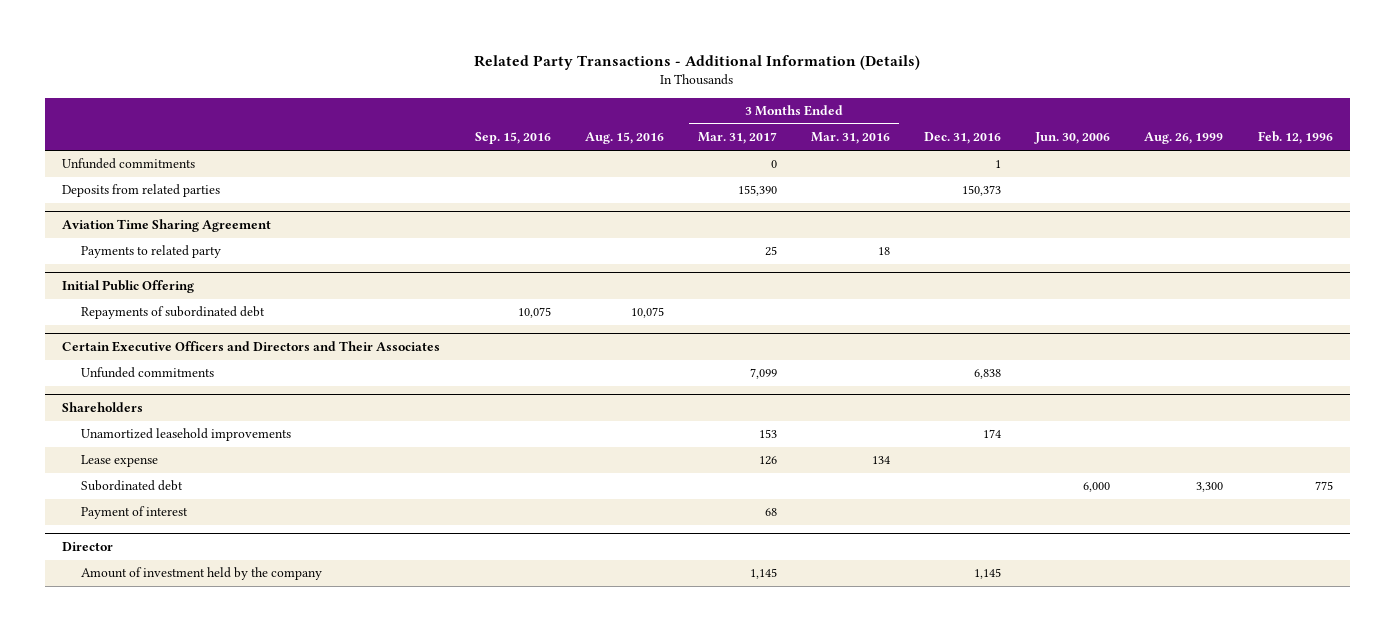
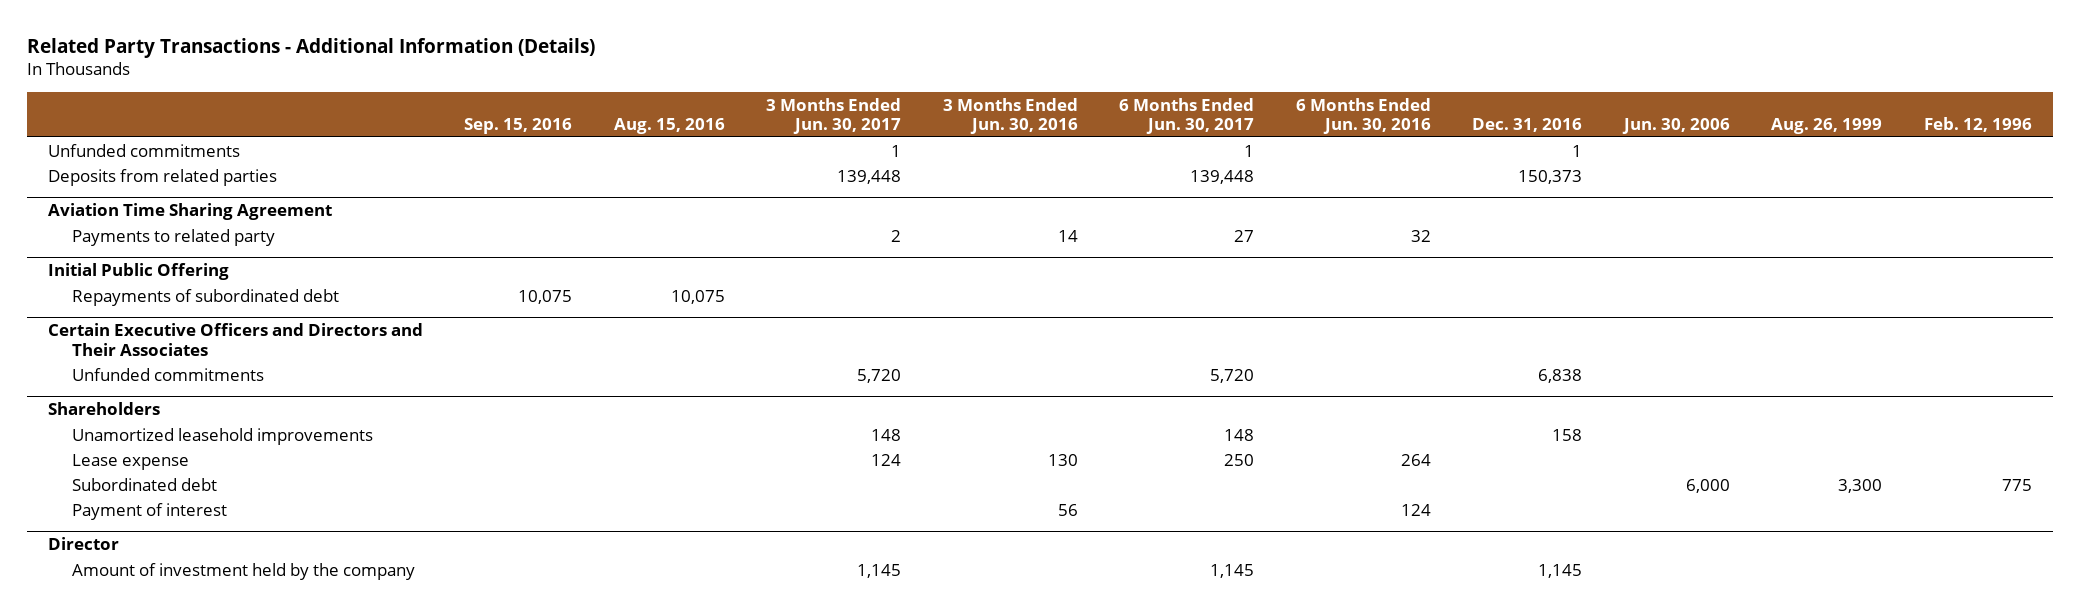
- | Sep. 15, 2016 | Aug. 15, 2016 | 3 Months Ended Mar. 31, 2017 | 3 Months Ended Mar. 31, 2016 | Dec. 31, 2016 | Jun. 30, 2006 | Aug. 26, 1999 | Feb. 12, 1996
+ | Sep. 15, 2016 | Aug. 15, 2016 | 3 Months Ended Jun. 30, 2017 | 3 Months Ended Jun. 30, 2016 | 6 Months Ended Jun. 30, 2017 | 6 Months Ended Jun. 30, 2016 | Dec. 31, 2016 | Jun. 30, 2006 | Aug. 26, 1999 | Feb. 12, 1996
@ Shareholders
- Unamortized leasehold improvements | | | 153 | | 174 | | |
+ Unamortized leasehold improvements | | | 148 | | 148 | | 158 | | |

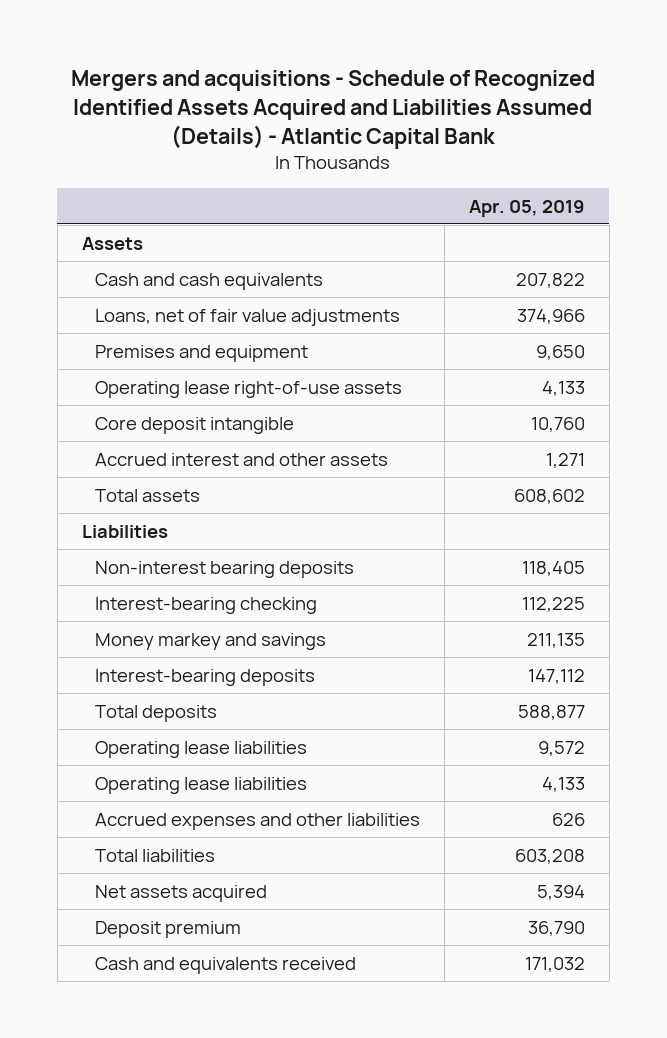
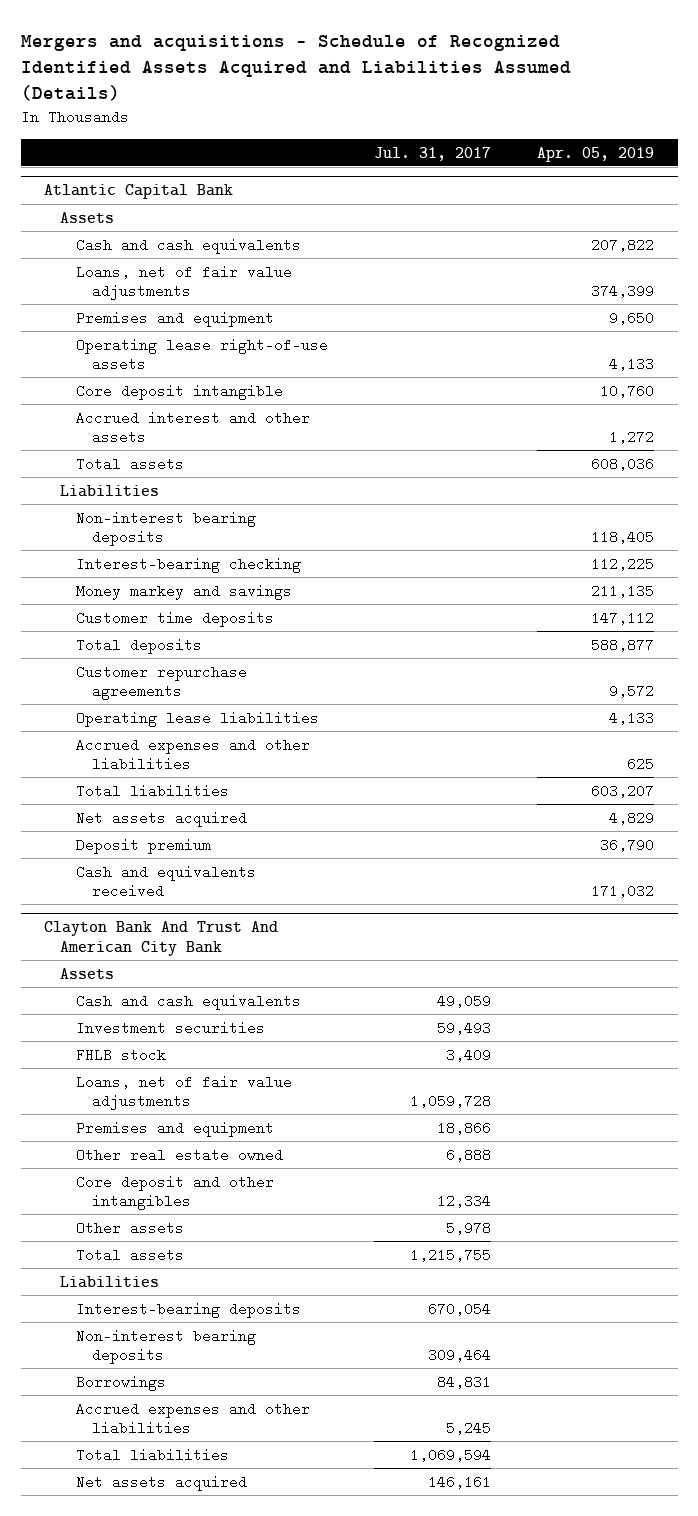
- Mergers and acquisitions - Schedule of Recognized Identified Assets Acquired and Liabilities Assumed (Details) - Atlantic Capital Bank
+ Mergers and acquisitions - Schedule of Recognized Identified Assets Acquired and Liabilities Assumed (Details)
- | Apr. 05, 2019
+ | Jul. 31, 2017 | Apr. 05, 2019
+ Atlantic Capital Bank
- Loans, net of fair value adjustments | 374,966
+ Loans, net of fair value adjustments | | 374,399
- Accrued interest and other assets | 1,271
- Total assets | 608,602
+ Accrued interest and other assets | | 1,272
+ Total assets | | 608,036
- Interest-bearing deposits | 147,112
+ Customer time deposits | | 147,112
- Operating lease liabilities | 9,572
+ Customer repurchase agreements | | 9,572
- Accrued expenses and other liabilities | 626
- Total liabilities | 603,208
- Net assets acquired | 5,394
+ Accrued expenses and other liabilities | | 625
+ Total liabilities | | 603,207
+ Net assets acquired | | 4,829
+ Clayton Bank And Trust And American City Bank
+ Assets
+ Cash and cash equivalents | 49,059 |
+ Investment securities | 59,493 |
+ FHLB stock | 3,409 |
+ Loans, net of fair value adjustments | 1,059,728 |
+ Premises and equipment | 18,866 |
+ Other real estate owned | 6,888 |
+ Core deposit and other intangibles | 12,334 |
+ Other assets | 5,978 |
+ Total assets | 1,215,755 |
+ Liabilities
+ Interest-bearing deposits | 670,054 |
+ Non-interest bearing deposits | 309,464 |
+ Borrowings | 84,831 |
+ Accrued expenses and other liabilities | 5,245 |
+ Total liabilities | 1,069,594 |
+ Net assets acquired | 146,161 |

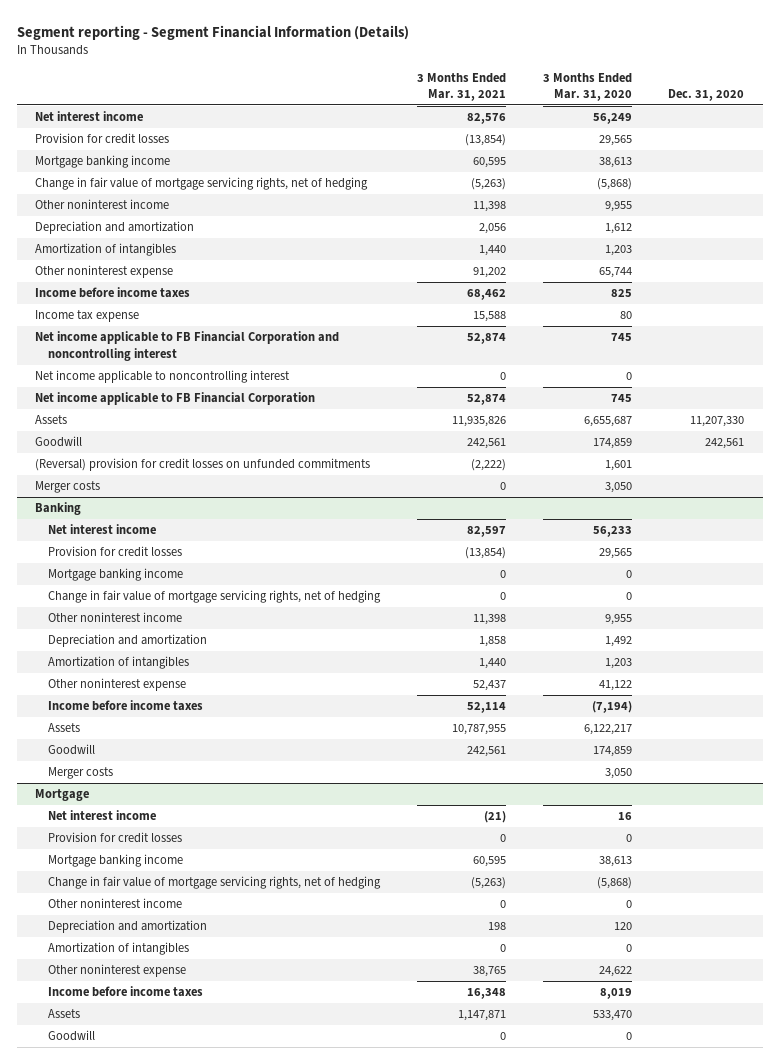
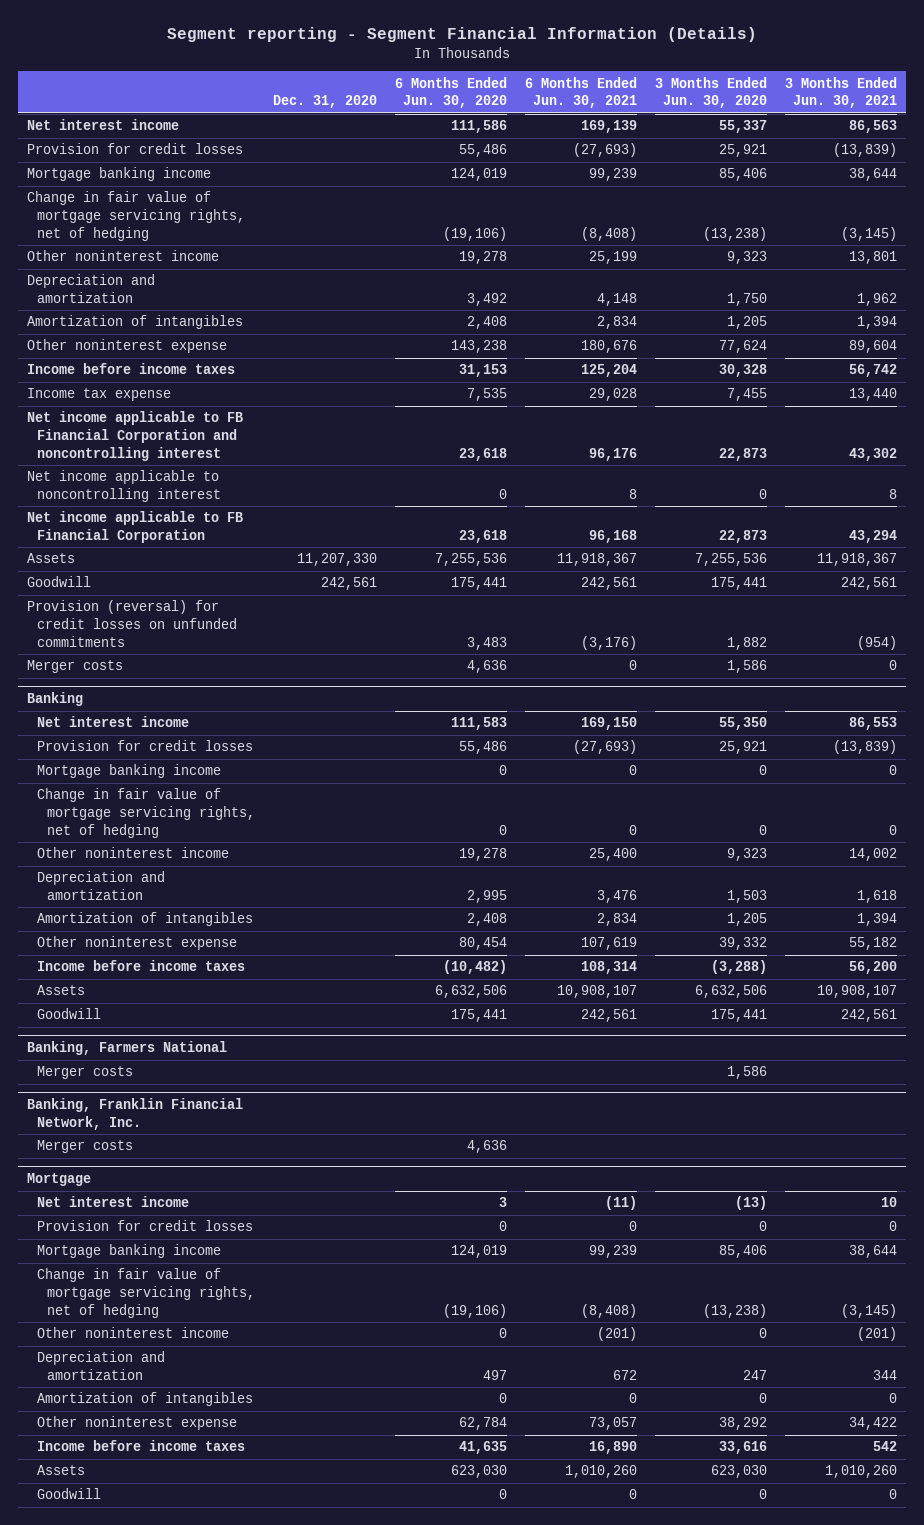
- | 3 Months Ended Mar. 31, 2021 | 3 Months Ended Mar. 31, 2020 | Dec. 31, 2020
+ | Dec. 31, 2020 | 6 Months Ended Jun. 30, 2020 | 6 Months Ended Jun. 30, 2021 | 3 Months Ended Jun. 30, 2020 | 3 Months Ended Jun. 30, 2021
- (Reversal) provision for credit losses on unfunded commitments | (2,222) | 1,601 |
+ Provision (reversal) for credit losses on unfunded commitments | | 3,483 | (3,176) | 1,882 | (954)
@ Banking
- Merger costs | | 3,050 |
+ Banking, Farmers National
+ Merger costs | | | | 1,586 |
+ Banking, Franklin Financial Network, Inc.
+ Merger costs | | 4,636 | | |

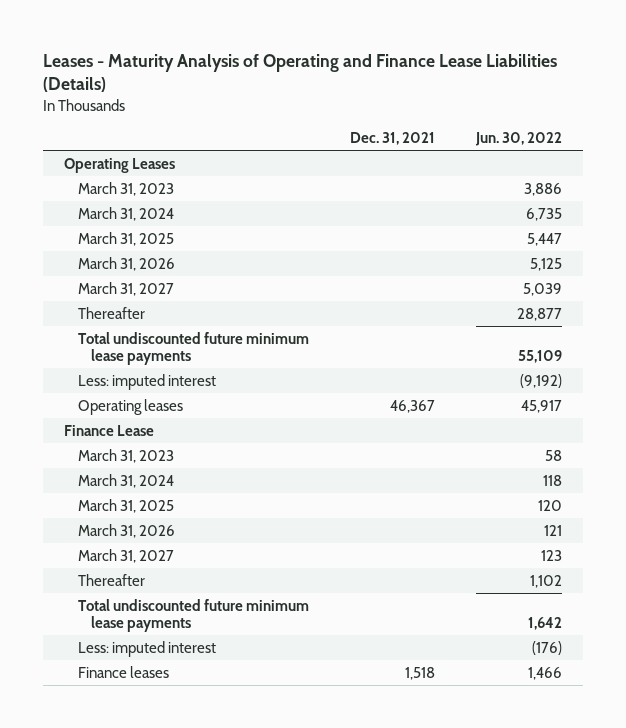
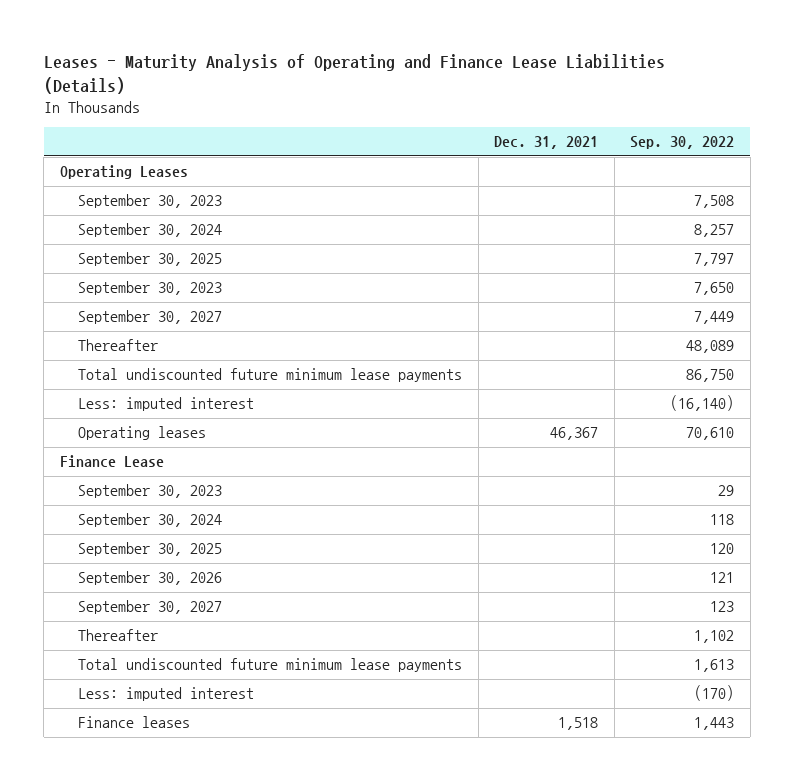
- | Dec. 31, 2021 | Jun. 30, 2022
+ | Dec. 31, 2021 | Sep. 30, 2022
- March 31, 2023 | | 3,886
- March 31, 2024 | | 6,735
- March 31, 2025 | | 5,447
- March 31, 2026 | | 5,125
- March 31, 2027 | | 5,039
+ September 30, 2023 | | 7,508
+ September 30, 2024 | | 8,257
+ September 30, 2025 | | 7,797
+ September 30, 2023 | | 7,650
+ September 30, 2027 | | 7,449
- March 31, 2023 | | 58
- March 31, 2024 | | 118
- March 31, 2025 | | 120
- March 31, 2026 | | 121
- March 31, 2027 | | 123
+ September 30, 2023 | | 29
+ September 30, 2024 | | 118
+ September 30, 2025 | | 120
+ September 30, 2026 | | 121
+ September 30, 2027 | | 123

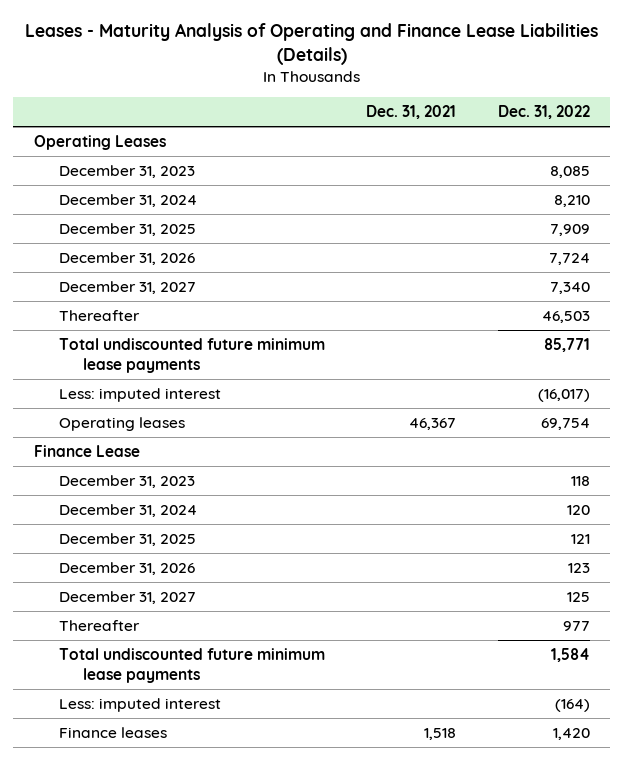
- | Dec. 31, 2021 | Sep. 30, 2022
+ | Dec. 31, 2021 | Dec. 31, 2022
- September 30, 2023 | | 7,508
- September 30, 2024 | | 8,257
- September 30, 2025 | | 7,797
- September 30, 2023 | | 7,650
- September 30, 2027 | | 7,449
+ December 31, 2023 | | 8,085
+ December 31, 2024 | | 8,210
+ December 31, 2025 | | 7,909
+ December 31, 2026 | | 7,724
+ December 31, 2027 | | 7,340
- September 30, 2023 | | 29
- September 30, 2024 | | 118
- September 30, 2025 | | 120
- September 30, 2026 | | 121
- September 30, 2027 | | 123
+ December 31, 2023 | | 118
+ December 31, 2024 | | 120
+ December 31, 2025 | | 121
+ December 31, 2026 | | 123
+ December 31, 2027 | | 125

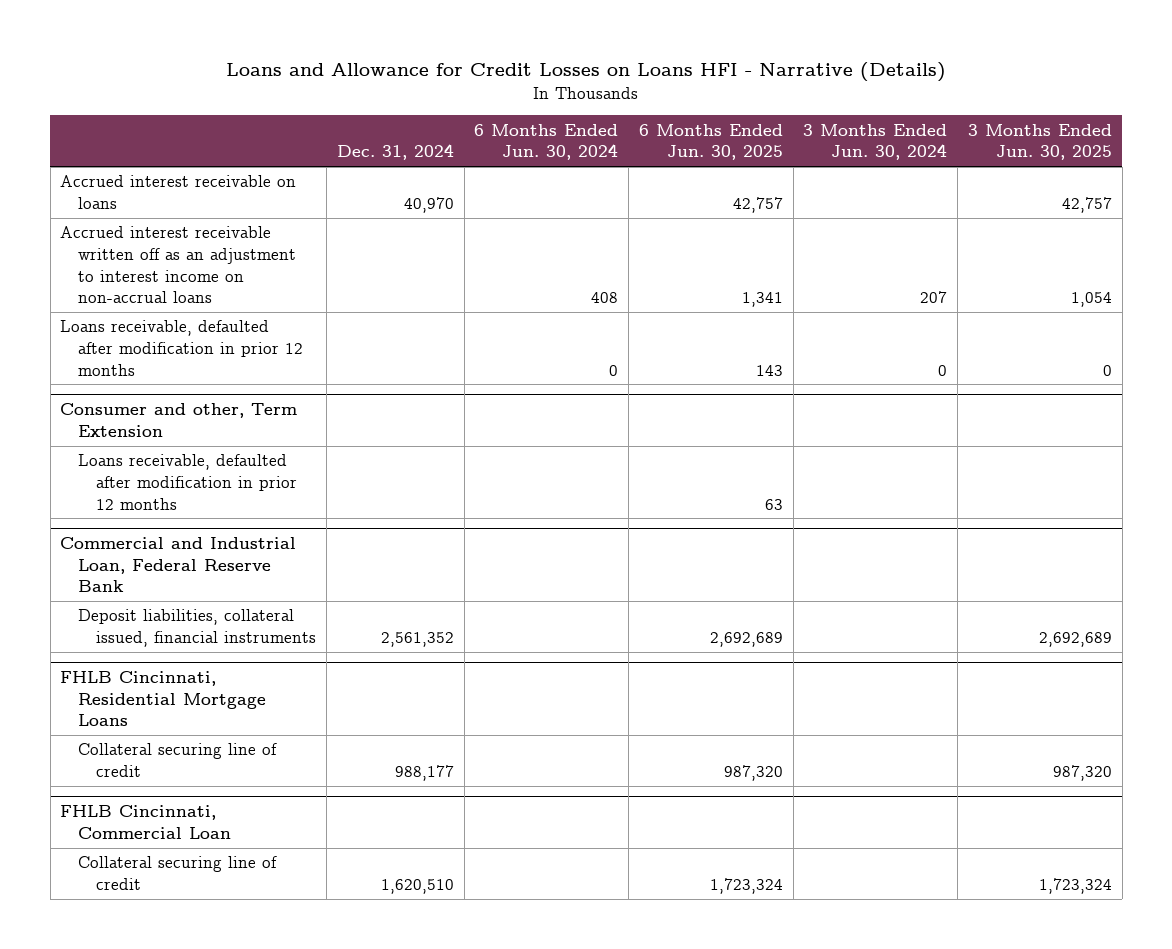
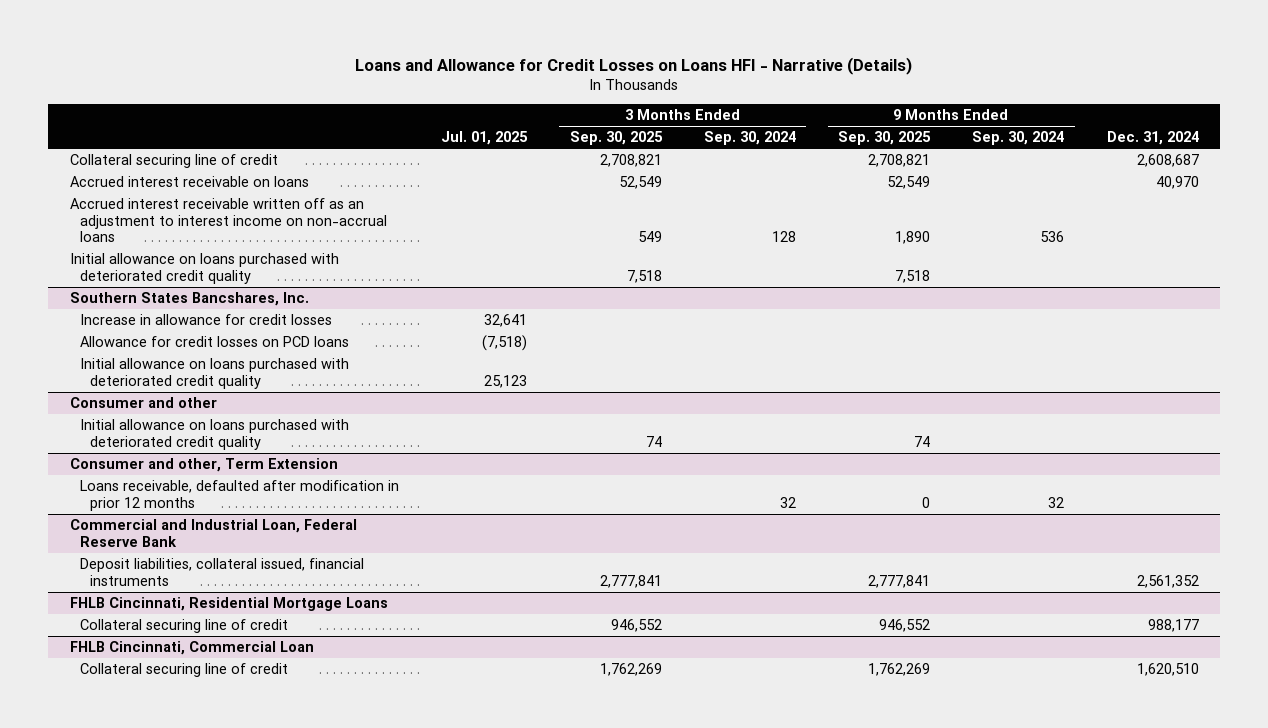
- | Dec. 31, 2024 | 6 Months Ended Jun. 30, 2024 | 6 Months Ended Jun. 30, 2025 | 3 Months Ended Jun. 30, 2024 | 3 Months Ended Jun. 30, 2025
+ | Jul. 01, 2025 | 3 Months Ended Sep. 30, 2025 | 3 Months Ended Sep. 30, 2024 | 9 Months Ended Sep. 30, 2025 | 9 Months Ended Sep. 30, 2024 | Dec. 31, 2024
+ Collateral securing line of credit | | 2,708,821 | | 2,708,821 | | 2,608,687
- Loans receivable, defaulted after modification in prior 12 months | | 0 | 143 | 0 | 0
+ Initial allowance on loans purchased with deteriorated credit quality | | 7,518 | | 7,518 | |
+ Southern States Bancshares, Inc.
+ Increase in allowance for credit losses | 32,641 | | | | |
+ Allowance for credit losses on PCD loans | (7,518) | | | | |
+ Initial allowance on loans purchased with deteriorated credit quality | 25,123 | | | | |
+ Consumer and other
+ Initial allowance on loans purchased with deteriorated credit quality | | 74 | | 74 | |

